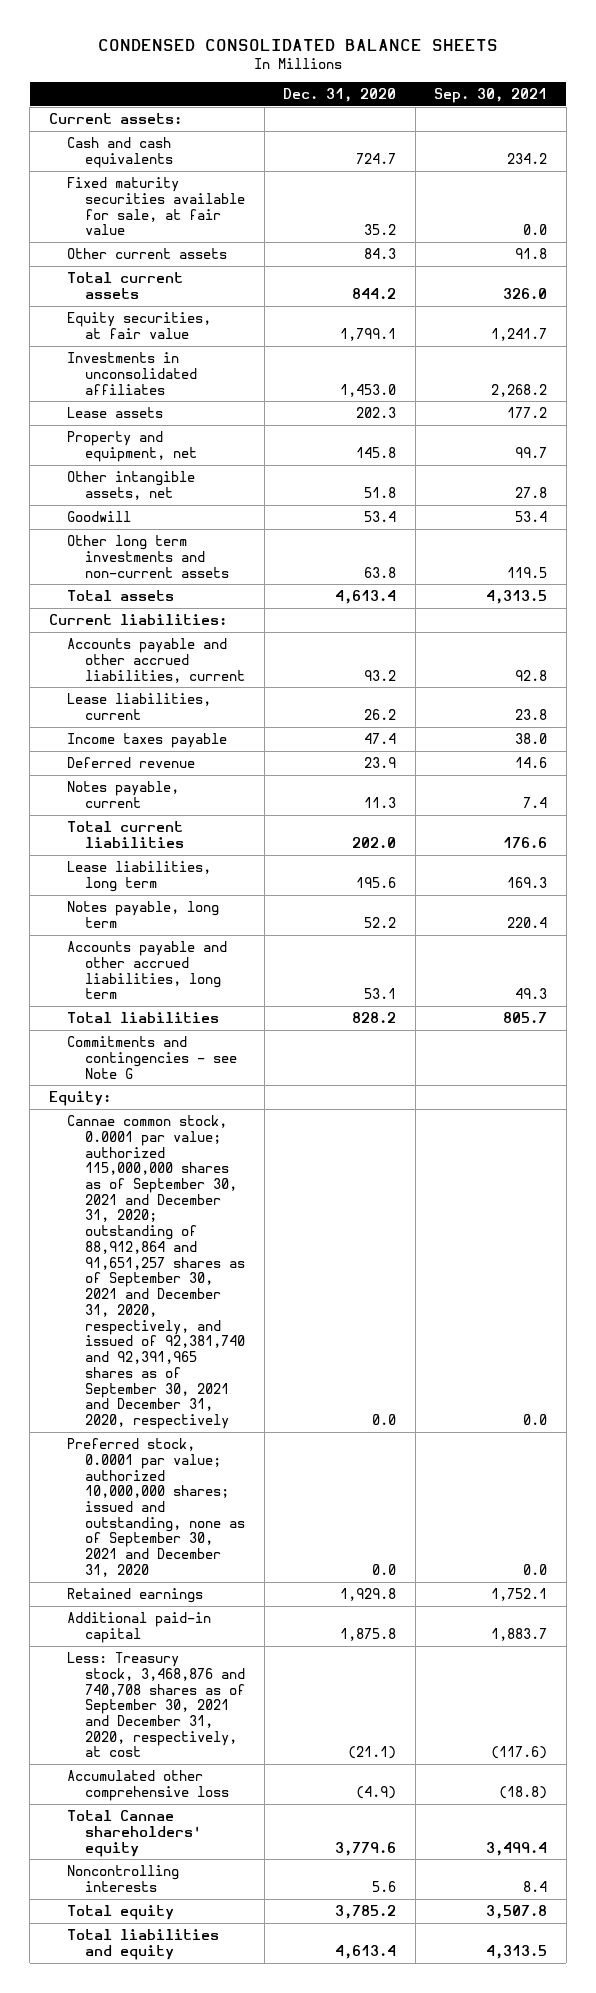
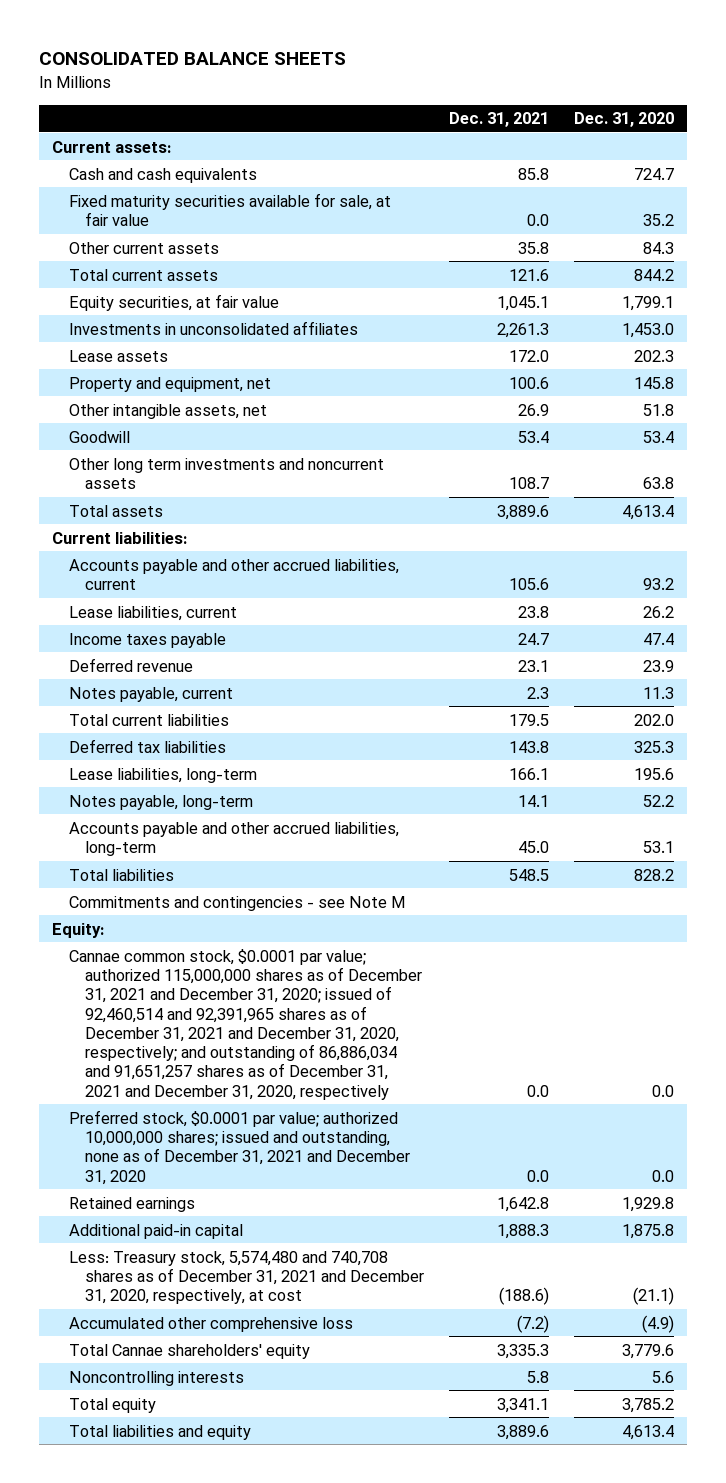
- CONDENSED CONSOLIDATED BALANCE SHEETS
+ CONSOLIDATED BALANCE SHEETS
- | Dec. 31, 2020 | Sep. 30, 2021
+ | Dec. 31, 2021 | Dec. 31, 2020
- Other long term investments and non-current assets | 63.8 | 119.5
+ Other long term investments and noncurrent assets | 108.7 | 63.8
- Lease liabilities, long term | 195.6 | 169.3
- Notes payable, long term | 52.2 | 220.4
- Accounts payable and other accrued liabilities, long term | 53.1 | 49.3
+ Deferred tax liabilities | 143.8 | 325.3
+ Lease liabilities, long-term | 166.1 | 195.6
+ Notes payable, long-term | 14.1 | 52.2
+ Accounts payable and other accrued liabilities, long-term | 45.0 | 53.1
- Commitments and contingencies - see Note G
+ Commitments and contingencies - see Note M
- Cannae common stock, 0.0001 par value; authorized 115,000,000 shares as of September 30, 2021 and December 31, 2020; outstanding of 88,912,864 and 91,651,257 shares as of September 30, 2021 and December 31, 2020, respectively, and issued of 92,381,740 and 92,391,965 shares as of September 30, 2021 and December 31, 2020, respectively | 0.0 | 0.0
- Preferred stock, 0.0001 par value; authorized 10,000,000 shares; issued and outstanding, none as of September 30, 2021 and December 31, 2020 | 0.0 | 0.0
+ Cannae common stock, $0.0001 par value; authorized 115,000,000 shares as of December 31, 2021 and December 31, 2020; issued of 92,460,514 and 92,391,965 shares as of December 31, 2021 and December 31, 2020, respectively; and outstanding of 86,886,034 and 91,651,257 shares as of December 31, 2021 and December 31, 2020, respectively | 0.0 | 0.0
+ Preferred stock, $0.0001 par value; authorized 10,000,000 shares; issued and outstanding, none as of December 31, 2021 and December 31, 2020 | 0.0 | 0.0
- Less: Treasury stock, 3,468,876 and 740,708 shares as of September 30, 2021 and December 31, 2020, respectively, at cost | (21.1) | (117.6)
+ Less: Treasury stock, 5,574,480 and 740,708 shares as of December 31, 2021 and December 31, 2020, respectively, at cost | (188.6) | (21.1)

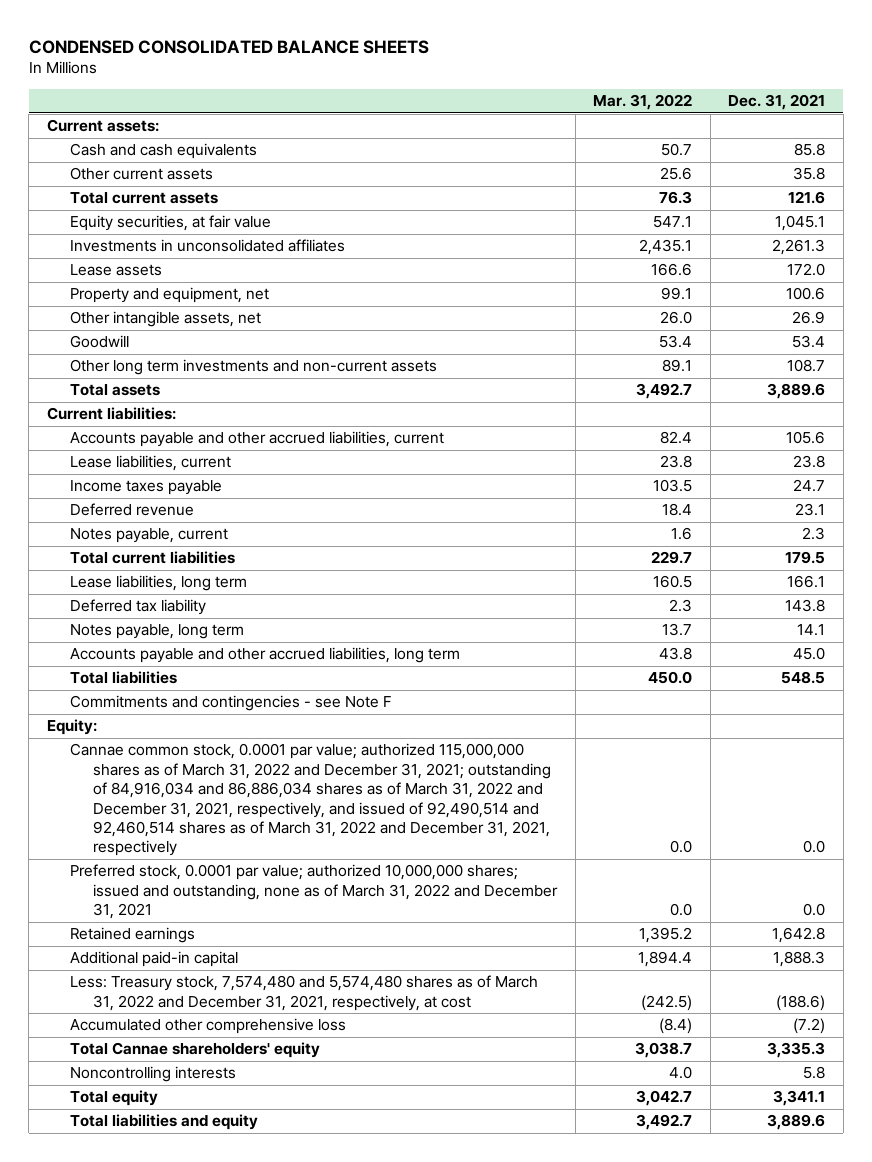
- CONSOLIDATED BALANCE SHEETS
+ CONDENSED CONSOLIDATED BALANCE SHEETS
- | Dec. 31, 2021 | Dec. 31, 2020
+ | Mar. 31, 2022 | Dec. 31, 2021
- Fixed maturity securities available for sale, at fair value | 0.0 | 35.2
- Other long term investments and noncurrent assets | 108.7 | 63.8
+ Other long term investments and non-current assets | 89.1 | 108.7
- Deferred tax liabilities | 143.8 | 325.3
- Lease liabilities, long-term | 166.1 | 195.6
- Notes payable, long-term | 14.1 | 52.2
- Accounts payable and other accrued liabilities, long-term | 45.0 | 53.1
+ Lease liabilities, long term | 160.5 | 166.1
+ Deferred tax liability | 2.3 | 143.8
+ Notes payable, long term | 13.7 | 14.1
+ Accounts payable and other accrued liabilities, long term | 43.8 | 45.0
- Commitments and contingencies - see Note M
+ Commitments and contingencies - see Note F
- Cannae common stock, $0.0001 par value; authorized 115,000,000 shares as of December 31, 2021 and December 31, 2020; issued of 92,460,514 and 92,391,965 shares as of December 31, 2021 and December 31, 2020, respectively; and outstanding of 86,886,034 and 91,651,257 shares as of December 31, 2021 and December 31, 2020, respectively | 0.0 | 0.0
- Preferred stock, $0.0001 par value; authorized 10,000,000 shares; issued and outstanding, none as of December 31, 2021 and December 31, 2020 | 0.0 | 0.0
+ Cannae common stock, 0.0001 par value; authorized 115,000,000 shares as of March 31, 2022 and December 31, 2021; outstanding of 84,916,034 and 86,886,034 shares as of March 31, 2022 and December 31, 2021, respectively, and issued of 92,490,514 and 92,460,514 shares as of March 31, 2022 and December 31, 2021, respectively | 0.0 | 0.0
+ Preferred stock, 0.0001 par value; authorized 10,000,000 shares; issued and outstanding, none as of March 31, 2022 and December 31, 2021 | 0.0 | 0.0
- Less: Treasury stock, 5,574,480 and 740,708 shares as of December 31, 2021 and December 31, 2020, respectively, at cost | (188.6) | (21.1)
+ Less: Treasury stock, 7,574,480 and 5,574,480 shares as of March 31, 2022 and December 31, 2021, respectively, at cost | (242.5) | (188.6)

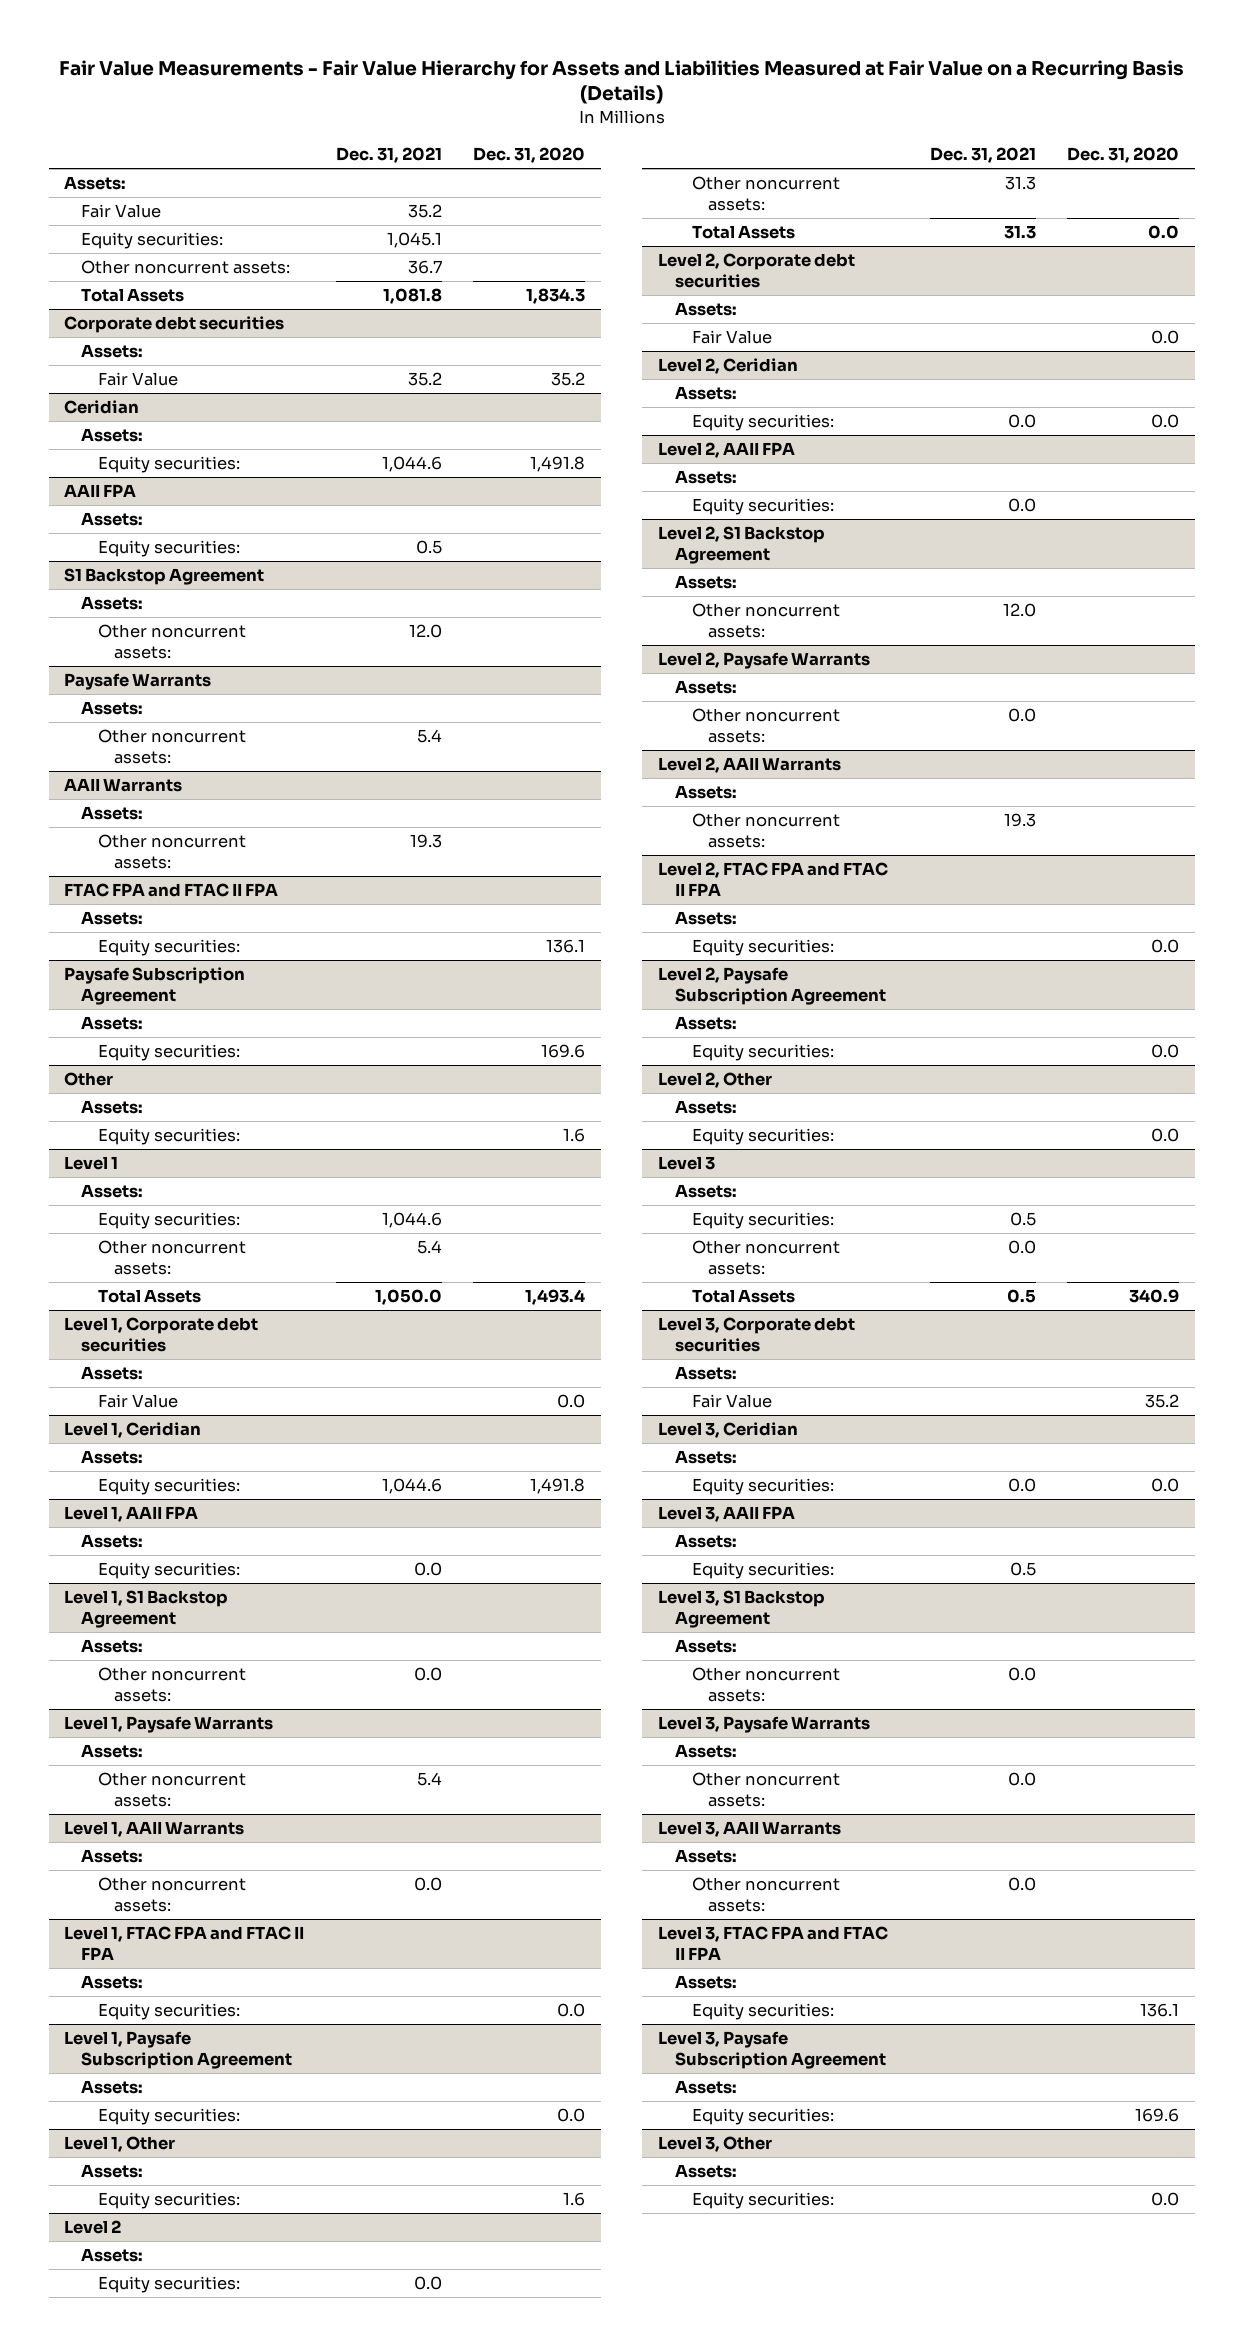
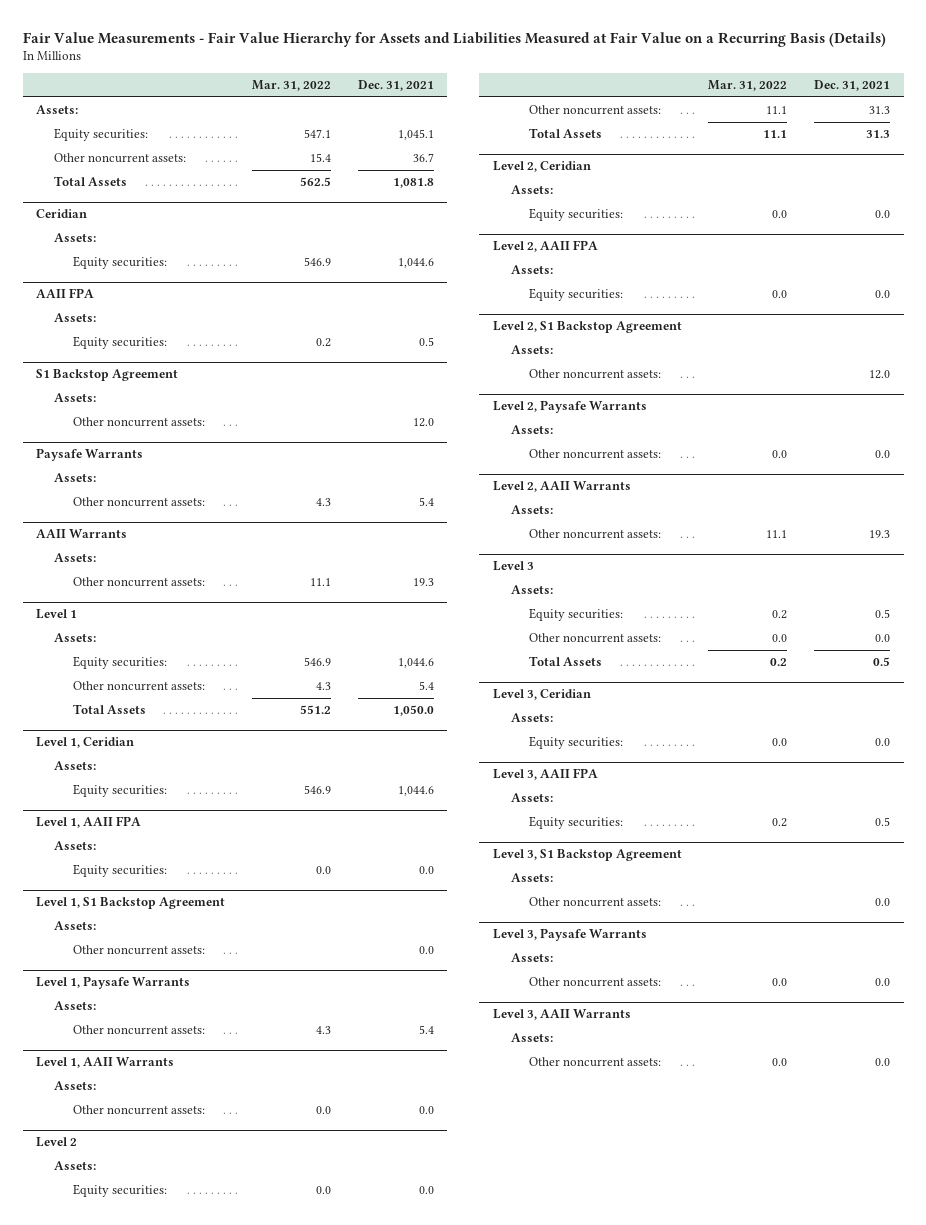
- | Dec. 31, 2021 | Dec. 31, 2020
+ | Mar. 31, 2022 | Dec. 31, 2021
- Fair Value | 35.2 |
- Corporate debt securities
- Assets:
- Fair Value | 35.2 | 35.2
- FTAC FPA and FTAC II FPA
- Assets:
- Equity securities: | | 136.1
- Paysafe Subscription Agreement
- Assets:
- Equity securities: | | 169.6
- Other
- Assets:
- Equity securities: | | 1.6
- Level 1, Corporate debt securities
- Assets:
- Fair Value | | 0.0
- Level 1, FTAC FPA and FTAC II FPA
- Assets:
- Equity securities: | | 0.0
- Level 1, Paysafe Subscription Agreement
- Assets:
- Equity securities: | | 0.0
- Level 1, Other
- Assets:
- Equity securities: | | 1.6
- Level 2, Corporate debt securities
- Assets:
- Fair Value | | 0.0
- Level 2, FTAC FPA and FTAC II FPA
- Assets:
- Equity securities: | | 0.0
- Level 2, Paysafe Subscription Agreement
- Assets:
- Equity securities: | | 0.0
- Level 2, Other
- Assets:
- Equity securities: | | 0.0
- Level 3, Corporate debt securities
- Assets:
- Fair Value | | 35.2
- Level 3, FTAC FPA and FTAC II FPA
- Assets:
- Equity securities: | | 136.1
- Level 3, Paysafe Subscription Agreement
- Assets:
- Equity securities: | | 169.6
- Level 3, Other
- Assets:
- Equity securities: | | 0.0

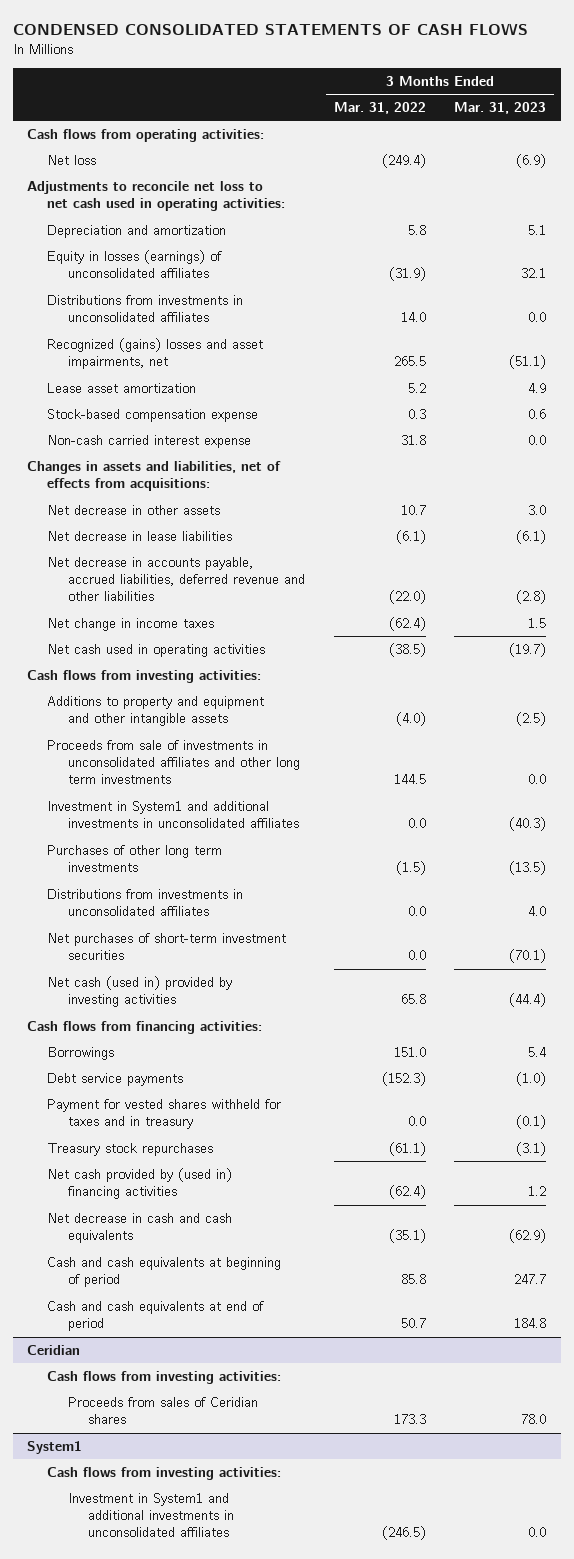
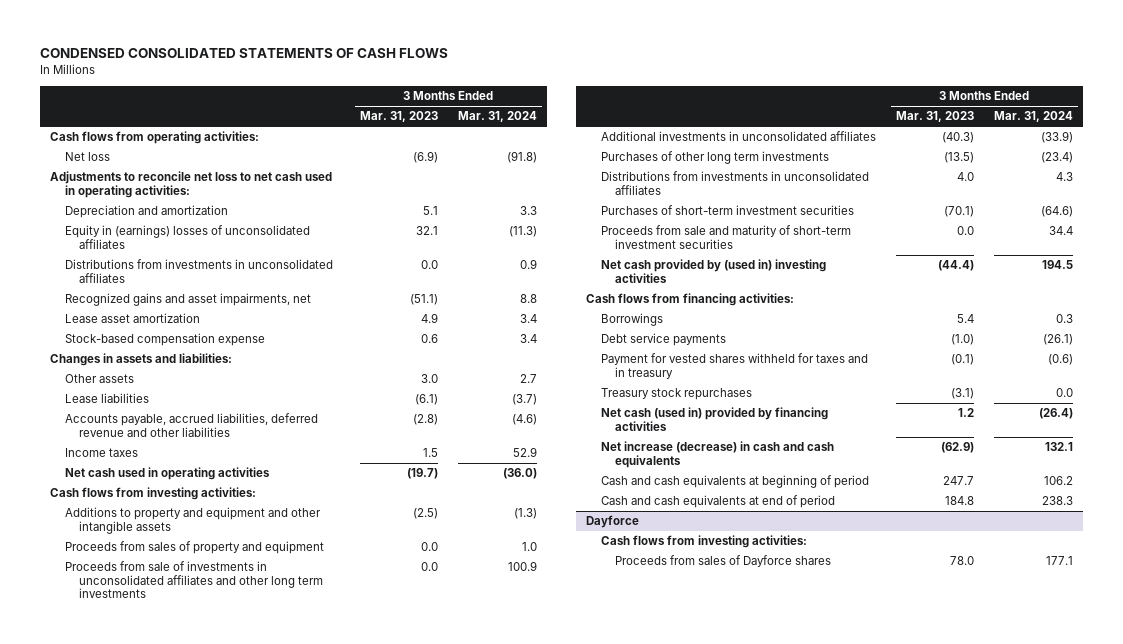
- | 3 Months Ended Mar. 31, 2022 | 3 Months Ended Mar. 31, 2023
+ | 3 Months Ended Mar. 31, 2023 | 3 Months Ended Mar. 31, 2024
- Equity in losses (earnings) of unconsolidated affiliates | (31.9) | 32.1
+ Equity in (earnings) losses of unconsolidated affiliates | 32.1 | (11.3)
- Recognized (gains) losses and asset impairments, net | 265.5 | (51.1)
+ Recognized gains and asset impairments, net | (51.1) | 8.8
- Non-cash carried interest expense | 31.8 | 0.0
- Changes in assets and liabilities, net of effects from acquisitions:
- Net decrease in other assets | 10.7 | 3.0
- Net decrease in lease liabilities | (6.1) | (6.1)
- Net decrease in accounts payable, accrued liabilities, deferred revenue and other liabilities | (22.0) | (2.8)
- Net change in income taxes | (62.4) | 1.5
+ Changes in assets and liabilities:
+ Other assets | 3.0 | 2.7
+ Lease liabilities | (6.1) | (3.7)
+ Accounts payable, accrued liabilities, deferred revenue and other liabilities | (2.8) | (4.6)
+ Income taxes | 1.5 | 52.9
+ Proceeds from sales of property and equipment | 0.0 | 1.0
- Investment in System1 and additional investments in unconsolidated affiliates | 0.0 | (40.3)
+ Additional investments in unconsolidated affiliates | (40.3) | (33.9)
- Net purchases of short-term investment securities | 0.0 | (70.1)
- Net cash (used in) provided by investing activities | 65.8 | (44.4)
+ Purchases of short-term investment securities | (70.1) | (64.6)
+ Proceeds from sale and maturity of short-term investment securities | 0.0 | 34.4
+ Net cash provided by (used in) investing activities | (44.4) | 194.5
- Net cash provided by (used in) financing activities | (62.4) | 1.2
- Net decrease in cash and cash equivalents | (35.1) | (62.9)
+ Net cash (used in) provided by financing activities | 1.2 | (26.4)
+ Net increase (decrease) in cash and cash equivalents | (62.9) | 132.1
- Ceridian
- Cash flows from investing activities:
- Proceeds from sales of Ceridian shares | 173.3 | 78.0
- System1
+ Dayforce
- Investment in System1 and additional investments in unconsolidated affiliates | (246.5) | 0.0
+ Proceeds from sales of Dayforce shares | 78.0 | 177.1

